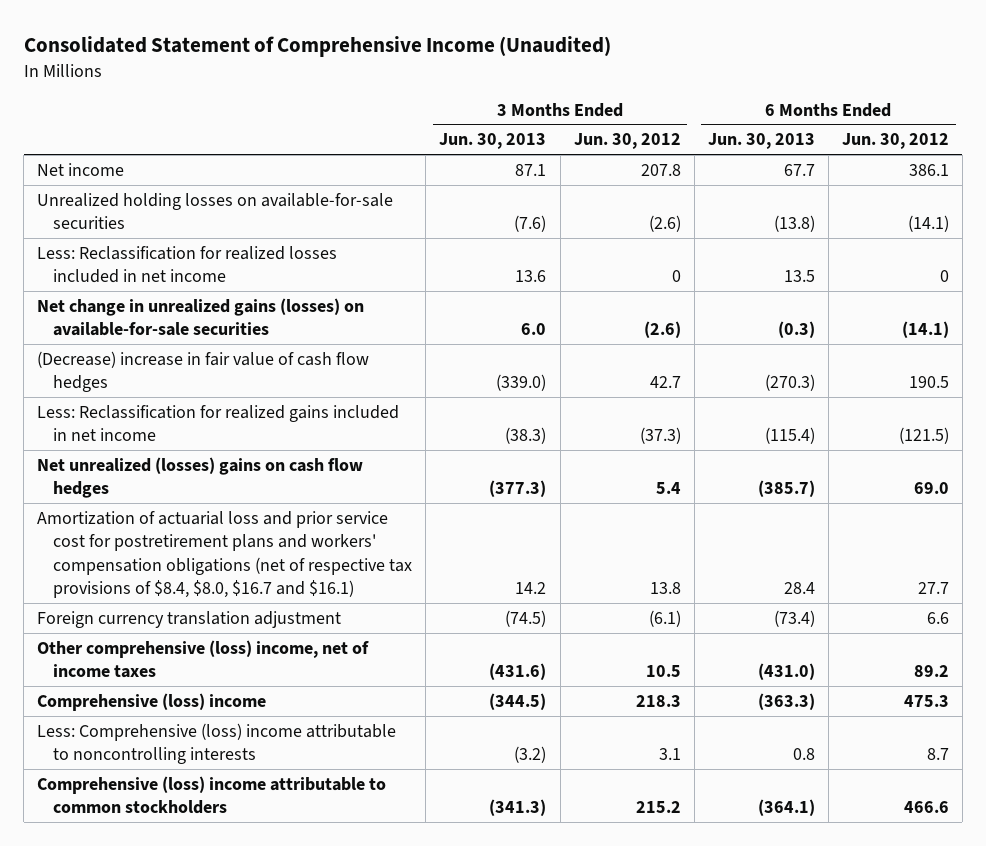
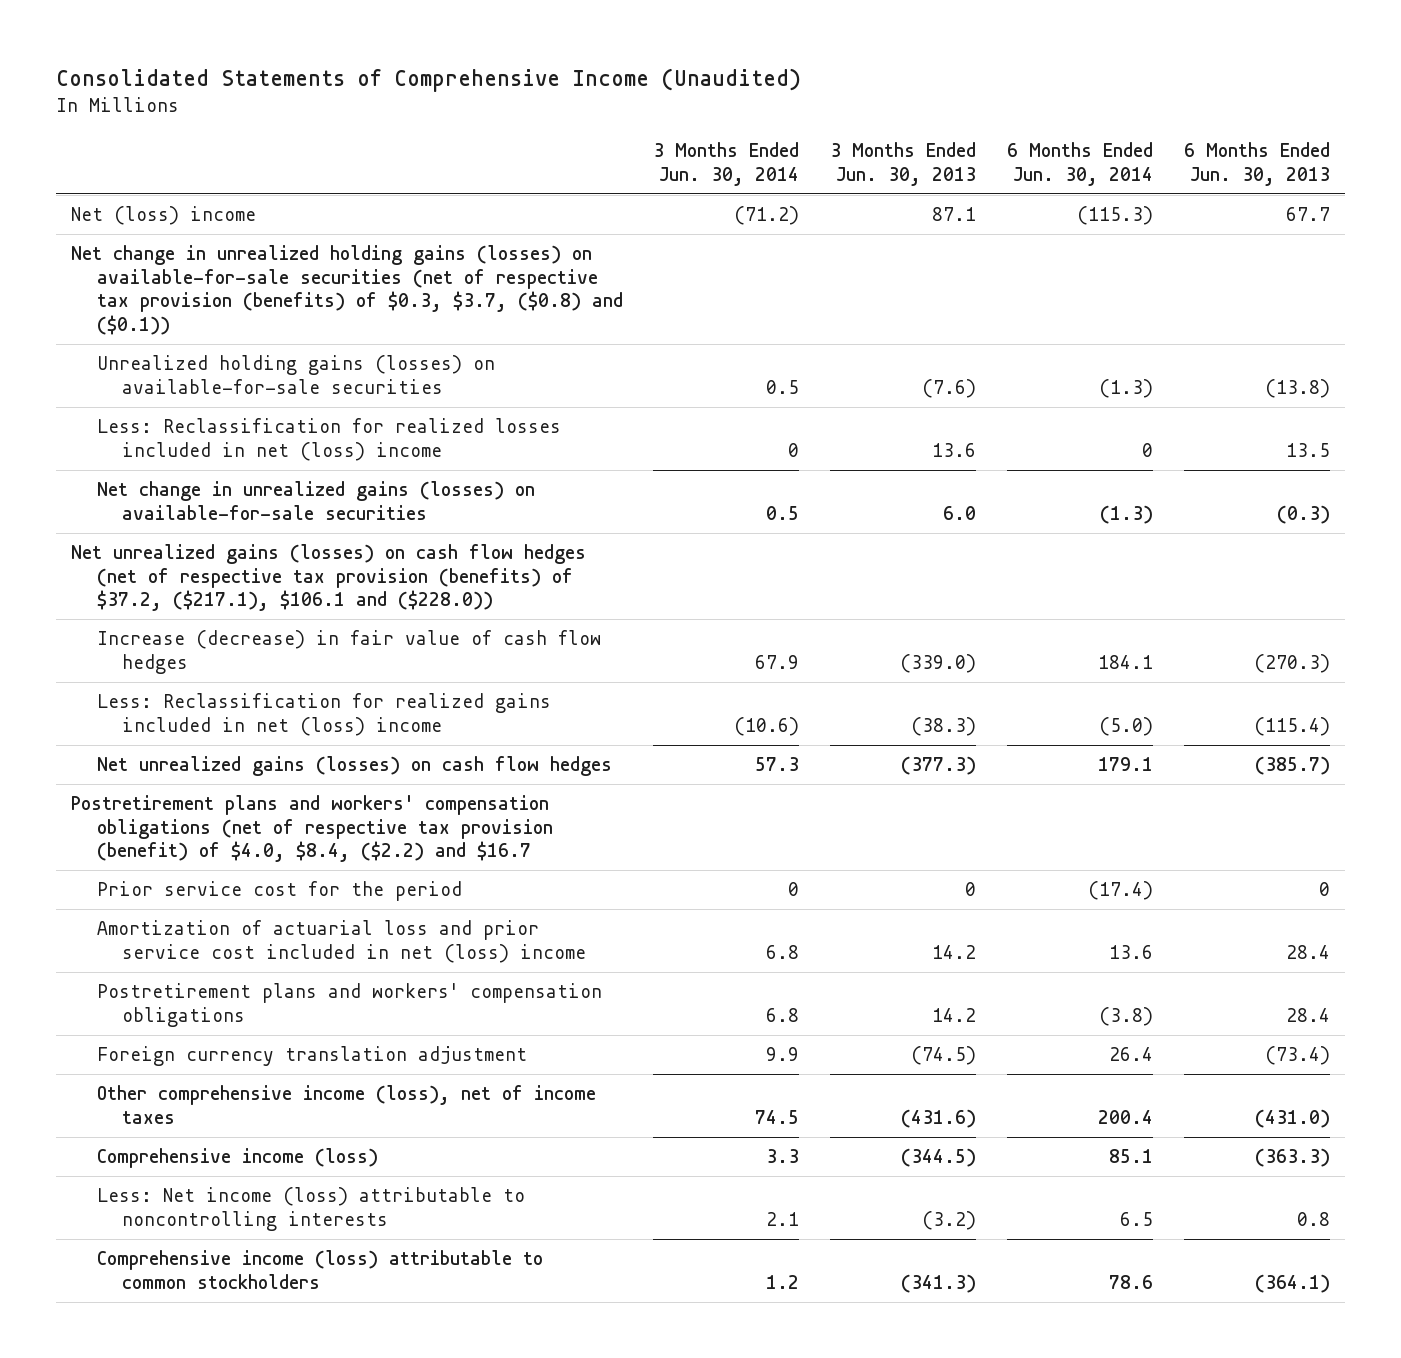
- Consolidated Statement of Comprehensive Income (Unaudited)
+ Consolidated Statements of Comprehensive Income (Unaudited)
- | 3 Months Ended Jun. 30, 2013 | 3 Months Ended Jun. 30, 2012 | 6 Months Ended Jun. 30, 2013 | 6 Months Ended Jun. 30, 2012
+ | 3 Months Ended Jun. 30, 2014 | 3 Months Ended Jun. 30, 2013 | 6 Months Ended Jun. 30, 2014 | 6 Months Ended Jun. 30, 2013
- Net income | 87.1 | 207.8 | 67.7 | 386.1
- Unrealized holding losses on available-for-sale securities | (7.6) | (2.6) | (13.8) | (14.1)
- Less: Reclassification for realized losses included in net income | 13.6 | 0 | 13.5 | 0
+ Net (loss) income | (71.2) | 87.1 | (115.3) | 67.7
+ Net change in unrealized holding gains (losses) on available-for-sale securities (net of respective tax provision (benefits) of $0.3, $3.7, ($0.8) and ($0.1))
+ Unrealized holding gains (losses) on available-for-sale securities | 0.5 | (7.6) | (1.3) | (13.8)
+ Less: Reclassification for realized losses included in net (loss) income | 0 | 13.6 | 0 | 13.5
- (Decrease) increase in fair value of cash flow hedges | (339.0) | 42.7 | (270.3) | 190.5
- Less: Reclassification for realized gains included in net income | (38.3) | (37.3) | (115.4) | (121.5)
- Net unrealized (losses) gains on cash flow hedges | (377.3) | 5.4 | (385.7) | 69.0
- Amortization of actuarial loss and prior service cost for postretirement plans and workers' compensation obligations (net of respective tax provisions of $8.4, $8.0, $16.7 and $16.1) | 14.2 | 13.8 | 28.4 | 27.7
+ Net unrealized gains (losses) on cash flow hedges (net of respective tax provision (benefits) of $37.2, ($217.1), $106.1 and ($228.0))
+ Increase (decrease) in fair value of cash flow hedges | 67.9 | (339.0) | 184.1 | (270.3)
+ Less: Reclassification for realized gains included in net (loss) income | (10.6) | (38.3) | (5.0) | (115.4)
+ Net unrealized gains (losses) on cash flow hedges | 57.3 | (377.3) | 179.1 | (385.7)
+ Postretirement plans and workers' compensation obligations (net of respective tax provision (benefit) of $4.0, $8.4, ($2.2) and $16.7
+ Prior service cost for the period | 0 | 0 | (17.4) | 0
+ Amortization of actuarial loss and prior service cost included in net (loss) income | 6.8 | 14.2 | 13.6 | 28.4
+ Postretirement plans and workers' compensation obligations | 6.8 | 14.2 | (3.8) | 28.4
- Other comprehensive (loss) income, net of income taxes | (431.6) | 10.5 | (431.0) | 89.2
- Comprehensive (loss) income | (344.5) | 218.3 | (363.3) | 475.3
- Less: Comprehensive (loss) income attributable to noncontrolling interests | (3.2) | 3.1 | 0.8 | 8.7
- Comprehensive (loss) income attributable to common stockholders | (341.3) | 215.2 | (364.1) | 466.6
+ Other comprehensive income (loss), net of income taxes | 74.5 | (431.6) | 200.4 | (431.0)
+ Comprehensive income (loss) | 3.3 | (344.5) | 85.1 | (363.3)
+ Less: Net income (loss) attributable to noncontrolling interests | 2.1 | (3.2) | 6.5 | 0.8
+ Comprehensive income (loss) attributable to common stockholders | 1.2 | (341.3) | 78.6 | (364.1)

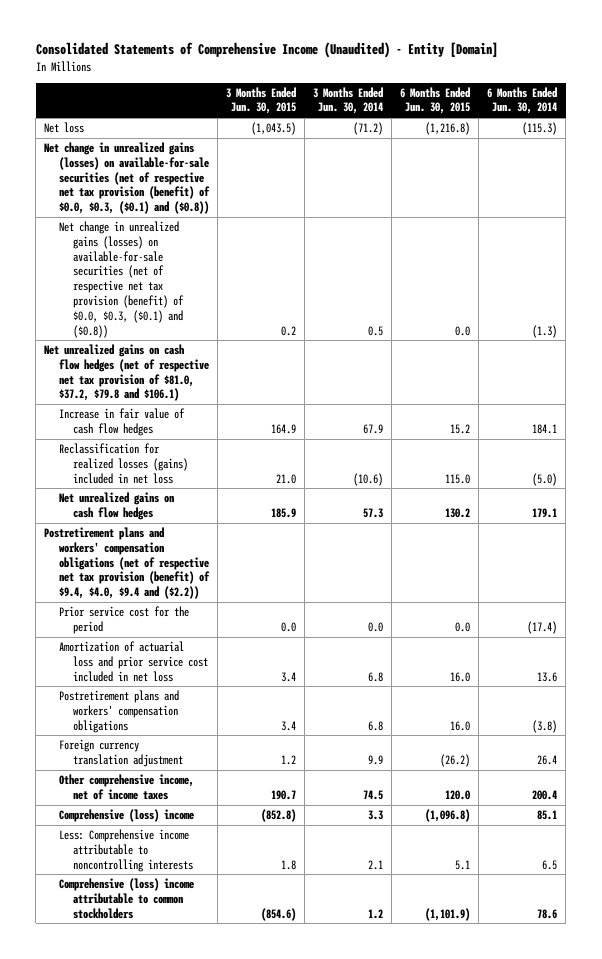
- Consolidated Statements of Comprehensive Income (Unaudited)
+ Consolidated Statements of Comprehensive Income (Unaudited) - Entity [Domain]
- | 3 Months Ended Jun. 30, 2014 | 3 Months Ended Jun. 30, 2013 | 6 Months Ended Jun. 30, 2014 | 6 Months Ended Jun. 30, 2013
+ | 3 Months Ended Jun. 30, 2015 | 3 Months Ended Jun. 30, 2014 | 6 Months Ended Jun. 30, 2015 | 6 Months Ended Jun. 30, 2014
- Net (loss) income | (71.2) | 87.1 | (115.3) | 67.7
- Net change in unrealized holding gains (losses) on available-for-sale securities (net of respective tax provision (benefits) of $0.3, $3.7, ($0.8) and ($0.1))
- Unrealized holding gains (losses) on available-for-sale securities | 0.5 | (7.6) | (1.3) | (13.8)
- Less: Reclassification for realized losses included in net (loss) income | 0 | 13.6 | 0 | 13.5
- Net change in unrealized gains (losses) on available-for-sale securities | 0.5 | 6.0 | (1.3) | (0.3)
- Net unrealized gains (losses) on cash flow hedges (net of respective tax provision (benefits) of $37.2, ($217.1), $106.1 and ($228.0))
- Increase (decrease) in fair value of cash flow hedges | 67.9 | (339.0) | 184.1 | (270.3)
- Less: Reclassification for realized gains included in net (loss) income | (10.6) | (38.3) | (5.0) | (115.4)
- Net unrealized gains (losses) on cash flow hedges | 57.3 | (377.3) | 179.1 | (385.7)
- Postretirement plans and workers' compensation obligations (net of respective tax provision (benefit) of $4.0, $8.4, ($2.2) and $16.7
- Prior service cost for the period | 0 | 0 | (17.4) | 0
- Amortization of actuarial loss and prior service cost included in net (loss) income | 6.8 | 14.2 | 13.6 | 28.4
+ Net loss | (1,043.5) | (71.2) | (1,216.8) | (115.3)
+ Net change in unrealized gains (losses) on available-for-sale securities (net of respective net tax provision (benefit) of $0.0, $0.3, ($0.1) and ($0.8))
+ Net change in unrealized gains (losses) on available-for-sale securities (net of respective net tax provision (benefit) of $0.0, $0.3, ($0.1) and ($0.8)) | 0.2 | 0.5 | 0.0 | (1.3)
+ Net unrealized gains on cash flow hedges (net of respective net tax provision of $81.0, $37.2, $79.8 and $106.1)
+ Increase in fair value of cash flow hedges | 164.9 | 67.9 | 15.2 | 184.1
+ Reclassification for realized losses (gains) included in net loss | 21.0 | (10.6) | 115.0 | (5.0)
+ Net unrealized gains on cash flow hedges | 185.9 | 57.3 | 130.2 | 179.1
+ Postretirement plans and workers' compensation obligations (net of respective net tax provision (benefit) of $9.4, $4.0, $9.4 and ($2.2))
+ Prior service cost for the period | 0.0 | 0.0 | 0.0 | (17.4)
+ Amortization of actuarial loss and prior service cost included in net loss | 3.4 | 6.8 | 16.0 | 13.6
- Other comprehensive income (loss), net of income taxes | 74.5 | (431.6) | 200.4 | (431.0)
- Comprehensive income (loss) | 3.3 | (344.5) | 85.1 | (363.3)
- Less: Net income (loss) attributable to noncontrolling interests | 2.1 | (3.2) | 6.5 | 0.8
- Comprehensive income (loss) attributable to common stockholders | 1.2 | (341.3) | 78.6 | (364.1)
+ Other comprehensive income, net of income taxes | 190.7 | 74.5 | 120.0 | 200.4
+ Comprehensive (loss) income | (852.8) | 3.3 | (1,096.8) | 85.1
+ Less: Comprehensive income attributable to noncontrolling interests | 1.8 | 2.1 | 5.1 | 6.5
+ Comprehensive (loss) income attributable to common stockholders | (854.6) | 1.2 | (1,101.9) | 78.6

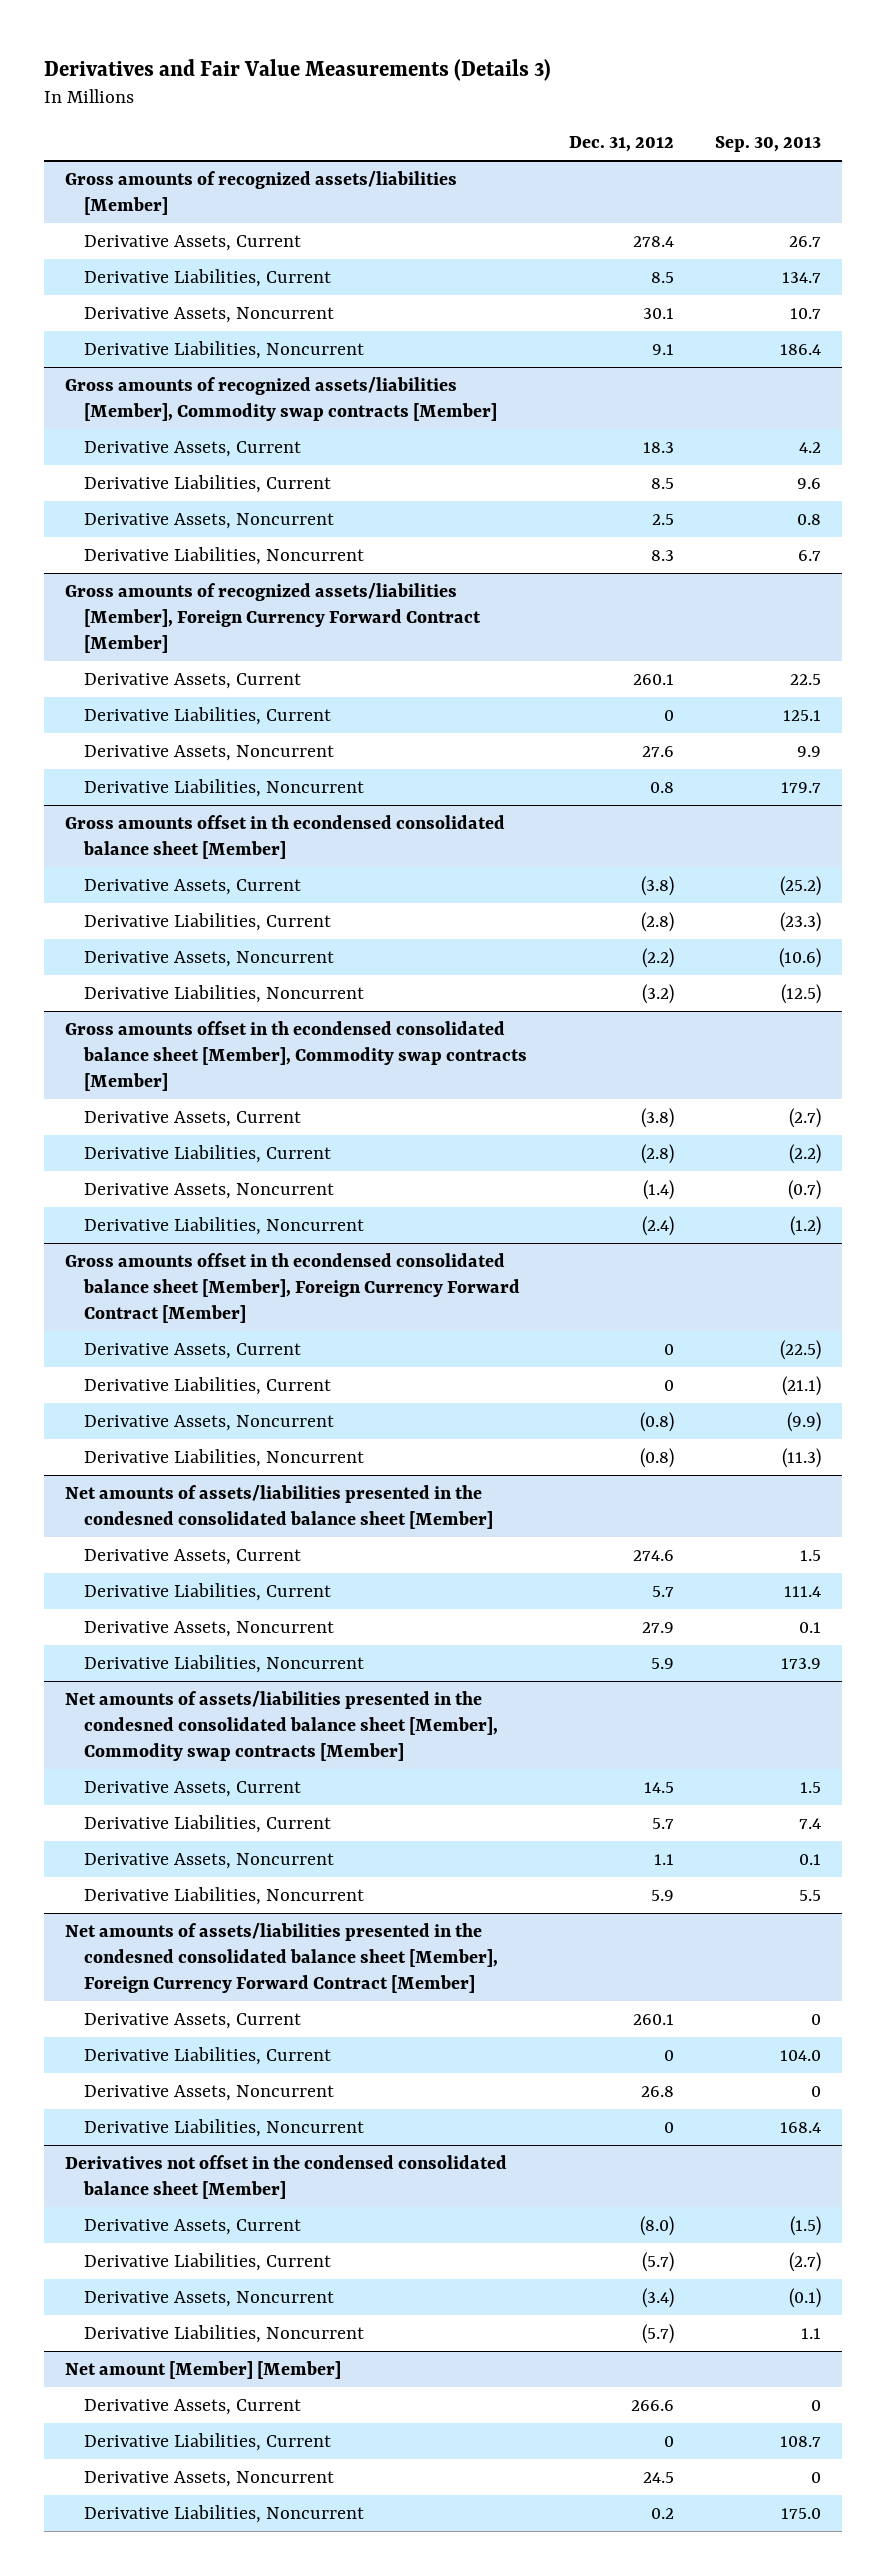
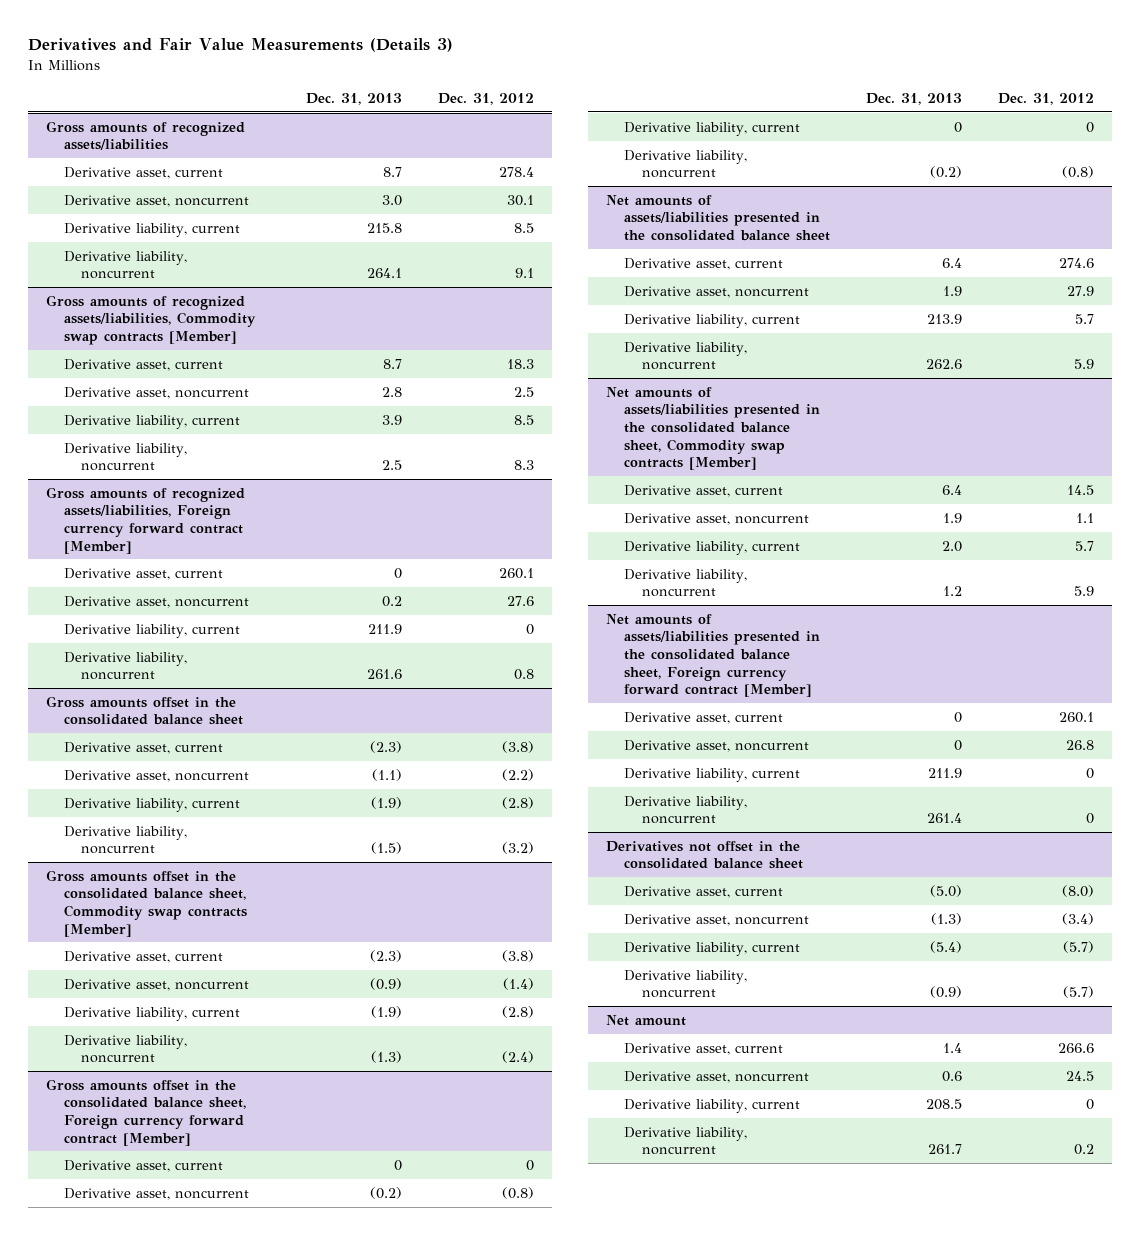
- | Dec. 31, 2012 | Sep. 30, 2013
+ | Dec. 31, 2013 | Dec. 31, 2012
- Gross amounts of recognized assets/liabilities [Member]
- Derivative Assets, Current | 278.4 | 26.7
- Derivative Liabilities, Current | 8.5 | 134.7
- Derivative Assets, Noncurrent | 30.1 | 10.7
- Derivative Liabilities, Noncurrent | 9.1 | 186.4
- Gross amounts of recognized assets/liabilities [Member], Commodity swap contracts [Member]
- Derivative Assets, Current | 18.3 | 4.2
- Derivative Liabilities, Current | 8.5 | 9.6
- Derivative Assets, Noncurrent | 2.5 | 0.8
- Derivative Liabilities, Noncurrent | 8.3 | 6.7
- Gross amounts of recognized assets/liabilities [Member], Foreign Currency Forward Contract [Member]
- Derivative Assets, Current | 260.1 | 22.5
- Derivative Liabilities, Current | 0 | 125.1
- Derivative Assets, Noncurrent | 27.6 | 9.9
- Derivative Liabilities, Noncurrent | 0.8 | 179.7
- Gross amounts offset in th econdensed consolidated balance sheet [Member]
- Derivative Assets, Current | (3.8) | (25.2)
- Derivative Liabilities, Current | (2.8) | (23.3)
- Derivative Assets, Noncurrent | (2.2) | (10.6)
- Derivative Liabilities, Noncurrent | (3.2) | (12.5)
- Gross amounts offset in th econdensed consolidated balance sheet [Member], Commodity swap contracts [Member]
- Derivative Assets, Current | (3.8) | (2.7)
- Derivative Liabilities, Current | (2.8) | (2.2)
- Derivative Assets, Noncurrent | (1.4) | (0.7)
- Derivative Liabilities, Noncurrent | (2.4) | (1.2)
- Gross amounts offset in th econdensed consolidated balance sheet [Member], Foreign Currency Forward Contract [Member]
- Derivative Assets, Current | 0 | (22.5)
- Derivative Liabilities, Current | 0 | (21.1)
- Derivative Assets, Noncurrent | (0.8) | (9.9)
- Derivative Liabilities, Noncurrent | (0.8) | (11.3)
- Net amounts of assets/liabilities presented in the condesned consolidated balance sheet [Member]
- Derivative Assets, Current | 274.6 | 1.5
- Derivative Liabilities, Current | 5.7 | 111.4
- Derivative Assets, Noncurrent | 27.9 | 0.1
- Derivative Liabilities, Noncurrent | 5.9 | 173.9
- Net amounts of assets/liabilities presented in the condesned consolidated balance sheet [Member], Commodity swap contracts [Member]
- Derivative Assets, Current | 14.5 | 1.5
- Derivative Liabilities, Current | 5.7 | 7.4
- Derivative Assets, Noncurrent | 1.1 | 0.1
- Derivative Liabilities, Noncurrent | 5.9 | 5.5
- Net amounts of assets/liabilities presented in the condesned consolidated balance sheet [Member], Foreign Currency Forward Contract [Member]
- Derivative Assets, Current | 260.1 | 0
- Derivative Liabilities, Current | 0 | 104.0
- Derivative Assets, Noncurrent | 26.8 | 0
- Derivative Liabilities, Noncurrent | 0 | 168.4
- Derivatives not offset in the condensed consolidated balance sheet [Member]
- Derivative Assets, Current | (8.0) | (1.5)
- Derivative Liabilities, Current | (5.7) | (2.7)
- Derivative Assets, Noncurrent | (3.4) | (0.1)
- Derivative Liabilities, Noncurrent | (5.7) | 1.1
- Net amount [Member] [Member]
- Derivative Assets, Current | 266.6 | 0
- Derivative Liabilities, Current | 0 | 108.7
- Derivative Assets, Noncurrent | 24.5 | 0
- Derivative Liabilities, Noncurrent | 0.2 | 175.0
+ Gross amounts of recognized assets/liabilities
+ Derivative asset, current | 8.7 | 278.4
+ Derivative asset, noncurrent | 3.0 | 30.1
+ Derivative liability, current | 215.8 | 8.5
+ Derivative liability, noncurrent | 264.1 | 9.1
+ Gross amounts of recognized assets/liabilities, Commodity swap contracts [Member]
+ Derivative asset, current | 8.7 | 18.3
+ Derivative asset, noncurrent | 2.8 | 2.5
+ Derivative liability, current | 3.9 | 8.5
+ Derivative liability, noncurrent | 2.5 | 8.3
+ Gross amounts of recognized assets/liabilities, Foreign currency forward contract [Member]
+ Derivative asset, current | 0 | 260.1
+ Derivative asset, noncurrent | 0.2 | 27.6
+ Derivative liability, current | 211.9 | 0
+ Derivative liability, noncurrent | 261.6 | 0.8
+ Gross amounts offset in the consolidated balance sheet
+ Derivative asset, current | (2.3) | (3.8)
+ Derivative asset, noncurrent | (1.1) | (2.2)
+ Derivative liability, current | (1.9) | (2.8)
+ Derivative liability, noncurrent | (1.5) | (3.2)
+ Gross amounts offset in the consolidated balance sheet, Commodity swap contracts [Member]
+ Derivative asset, current | (2.3) | (3.8)
+ Derivative asset, noncurrent | (0.9) | (1.4)
+ Derivative liability, current | (1.9) | (2.8)
+ Derivative liability, noncurrent | (1.3) | (2.4)
+ Gross amounts offset in the consolidated balance sheet, Foreign currency forward contract [Member]
+ Derivative asset, current | 0 | 0
+ Derivative asset, noncurrent | (0.2) | (0.8)
+ Derivative liability, current | 0 | 0
+ Derivative liability, noncurrent | (0.2) | (0.8)
+ Net amounts of assets/liabilities presented in the consolidated balance sheet
+ Derivative asset, current | 6.4 | 274.6
+ Derivative asset, noncurrent | 1.9 | 27.9
+ Derivative liability, current | 213.9 | 5.7
+ Derivative liability, noncurrent | 262.6 | 5.9
+ Net amounts of assets/liabilities presented in the consolidated balance sheet, Commodity swap contracts [Member]
+ Derivative asset, current | 6.4 | 14.5
+ Derivative asset, noncurrent | 1.9 | 1.1
+ Derivative liability, current | 2.0 | 5.7
+ Derivative liability, noncurrent | 1.2 | 5.9
+ Net amounts of assets/liabilities presented in the consolidated balance sheet, Foreign currency forward contract [Member]
+ Derivative asset, current | 0 | 260.1
+ Derivative asset, noncurrent | 0 | 26.8
+ Derivative liability, current | 211.9 | 0
+ Derivative liability, noncurrent | 261.4 | 0
+ Derivatives not offset in the consolidated balance sheet
+ Derivative asset, current | (5.0) | (8.0)
+ Derivative asset, noncurrent | (1.3) | (3.4)
+ Derivative liability, current | (5.4) | (5.7)
+ Derivative liability, noncurrent | (0.9) | (5.7)
+ Net amount
+ Derivative asset, current | 1.4 | 266.6
+ Derivative asset, noncurrent | 0.6 | 24.5
+ Derivative liability, current | 208.5 | 0
+ Derivative liability, noncurrent | 261.7 | 0.2

